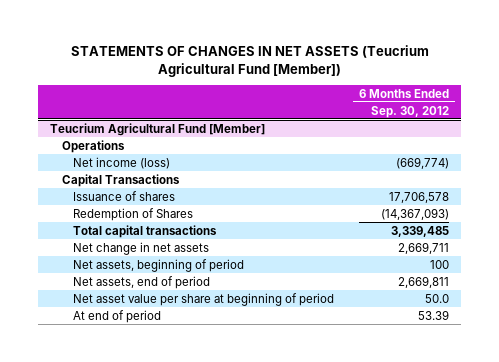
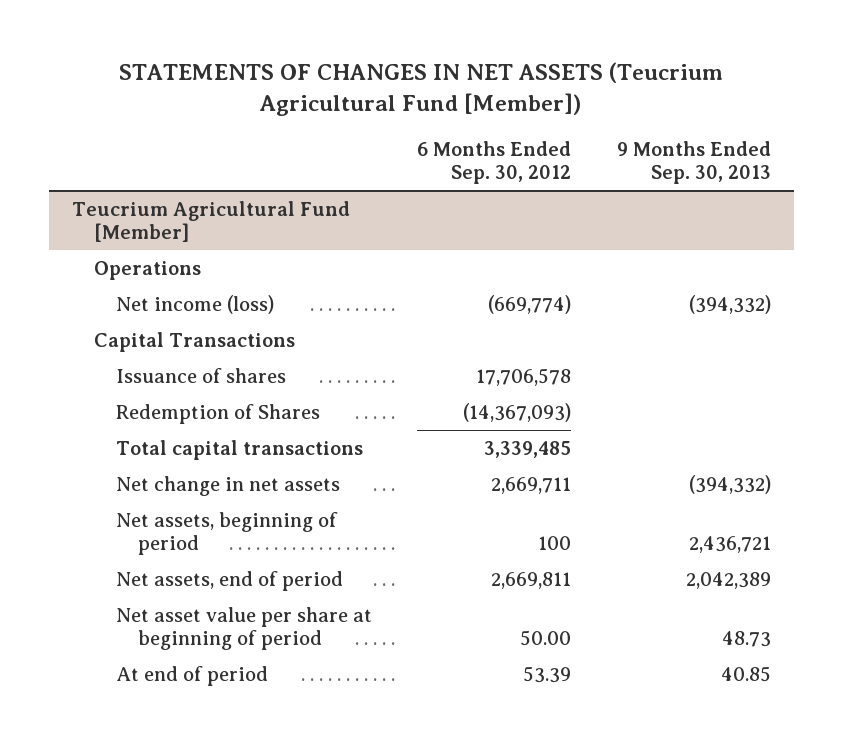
- | 6 Months Ended Sep. 30, 2012
+ | 6 Months Ended Sep. 30, 2012 | 9 Months Ended Sep. 30, 2013
@ Teucrium Agricultural Fund [Member]
- Net asset value per share at beginning of period | 50.0
+ Net asset value per share at beginning of period | 50.00 | 48.73

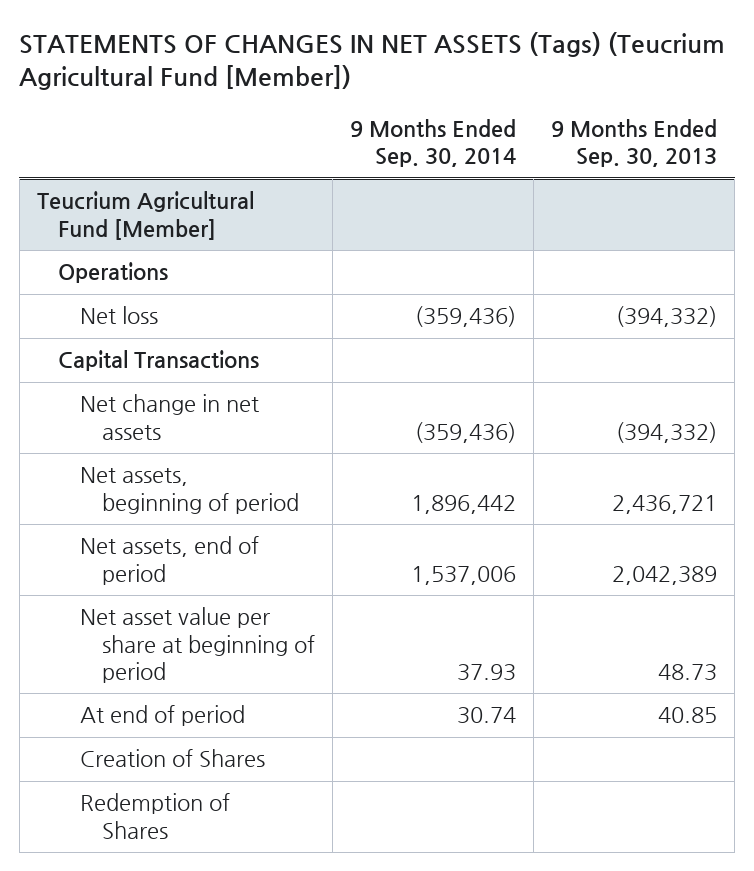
- STATEMENTS OF CHANGES IN NET ASSETS (Teucrium Agricultural Fund [Member])
+ STATEMENTS OF CHANGES IN NET ASSETS (Tags) (Teucrium Agricultural Fund [Member])
- | 6 Months Ended Sep. 30, 2012 | 9 Months Ended Sep. 30, 2013
+ | 9 Months Ended Sep. 30, 2014 | 9 Months Ended Sep. 30, 2013
@ Teucrium Agricultural Fund [Member]
- Net income (loss) | (669,774) | (394,332)
+ Net loss | (359,436) | (394,332)
- Issuance of shares | 17,706,578 |
- Total capital transactions | 3,339,485 |
+ Creation of Shares
moved down: Redemption of Shares

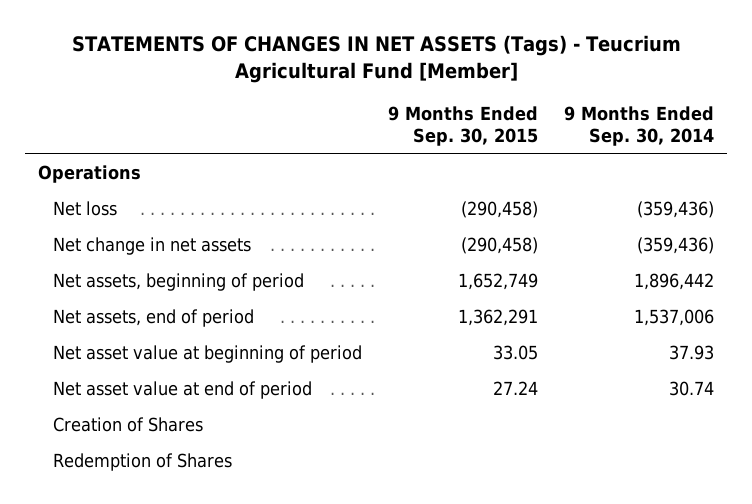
- STATEMENTS OF CHANGES IN NET ASSETS (Tags) (Teucrium Agricultural Fund [Member])
+ STATEMENTS OF CHANGES IN NET ASSETS (Tags) - Teucrium Agricultural Fund [Member]
- | 9 Months Ended Sep. 30, 2014 | 9 Months Ended Sep. 30, 2013
+ | 9 Months Ended Sep. 30, 2015 | 9 Months Ended Sep. 30, 2014
- Teucrium Agricultural Fund [Member]
- Capital Transactions
- Net asset value per share at beginning of period | 37.93 | 48.73
- At end of period | 30.74 | 40.85
+ Net asset value at beginning of period | 33.05 | 37.93
+ Net asset value at end of period | 27.24 | 30.74

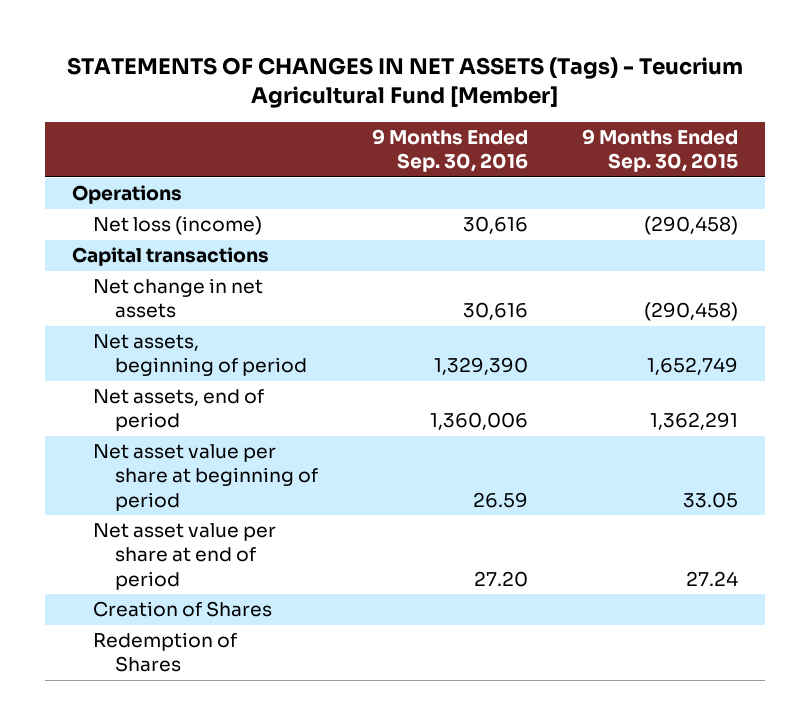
- | 9 Months Ended Sep. 30, 2015 | 9 Months Ended Sep. 30, 2014
+ | 9 Months Ended Sep. 30, 2016 | 9 Months Ended Sep. 30, 2015
- Net loss | (290,458) | (359,436)
+ Net loss (income) | 30,616 | (290,458)
+ Capital transactions
- Net asset value at beginning of period | 33.05 | 37.93
- Net asset value at end of period | 27.24 | 30.74
+ Net asset value per share at beginning of period | 26.59 | 33.05
+ Net asset value per share at end of period | 27.20 | 27.24

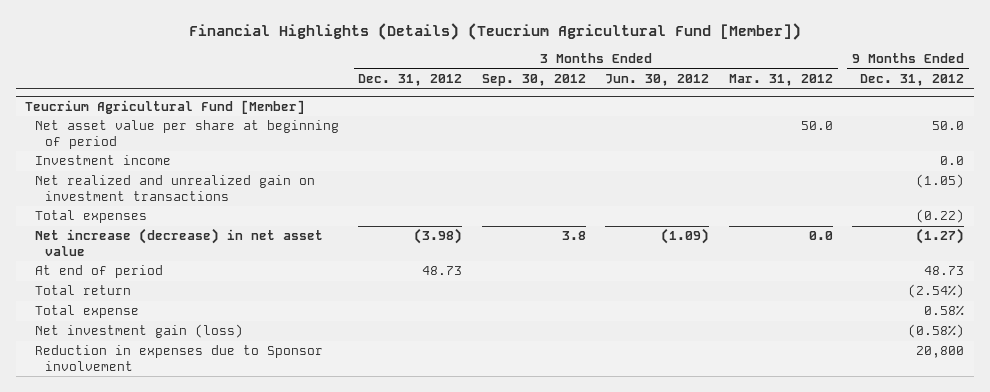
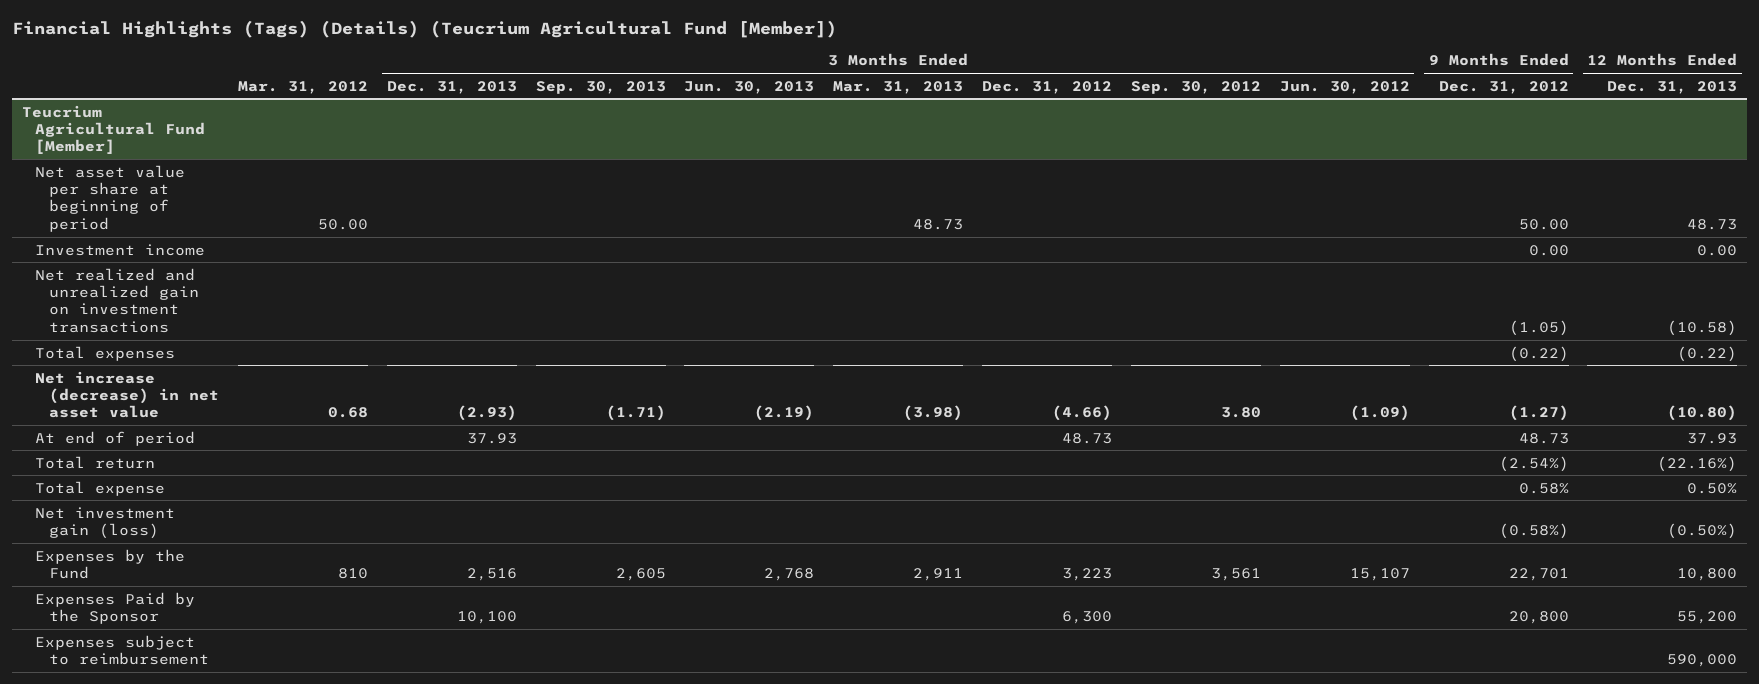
- Financial Highlights (Details) (Teucrium Agricultural Fund [Member])
+ Financial Highlights (Tags) (Details) (Teucrium Agricultural Fund [Member])
- | 3 Months Ended Dec. 31, 2012 | 3 Months Ended Sep. 30, 2012 | 3 Months Ended Jun. 30, 2012 | 3 Months Ended Mar. 31, 2012 | 9 Months Ended Dec. 31, 2012
+ | Mar. 31, 2012 | 3 Months Ended Dec. 31, 2013 | 3 Months Ended Sep. 30, 2013 | 3 Months Ended Jun. 30, 2013 | 3 Months Ended Mar. 31, 2013 | 3 Months Ended Dec. 31, 2012 | 3 Months Ended Sep. 30, 2012 | 3 Months Ended Jun. 30, 2012 | 9 Months Ended Dec. 31, 2012 | 12 Months Ended Dec. 31, 2013
@ Teucrium Agricultural Fund [Member]
- Net asset value per share at beginning of period | | | | 50.0 | 50.0
- Investment income | | | | | 0.0
+ Net asset value per share at beginning of period | 50.00 | | | | 48.73 | | | | 50.00 | 48.73
+ Investment income | | | | | | | | | 0.00 | 0.00
- Net increase (decrease) in net asset value | (3.98) | 3.8 | (1.09) | 0.0 | (1.27)
+ Net increase (decrease) in net asset value | 0.68 | (2.93) | (1.71) | (2.19) | (3.98) | (4.66) | 3.80 | (1.09) | (1.27) | (10.80)
- Reduction in expenses due to Sponsor involvement | | | | | 20,800
+ Expenses by the Fund | 810 | 2,516 | 2,605 | 2,768 | 2,911 | 3,223 | 3,561 | 15,107 | 22,701 | 10,800
+ Expenses Paid by the Sponsor | | 10,100 | | | | 6,300 | | | 20,800 | 55,200
+ Expenses subject to reimbursement | | | | | | | | | | 590,000

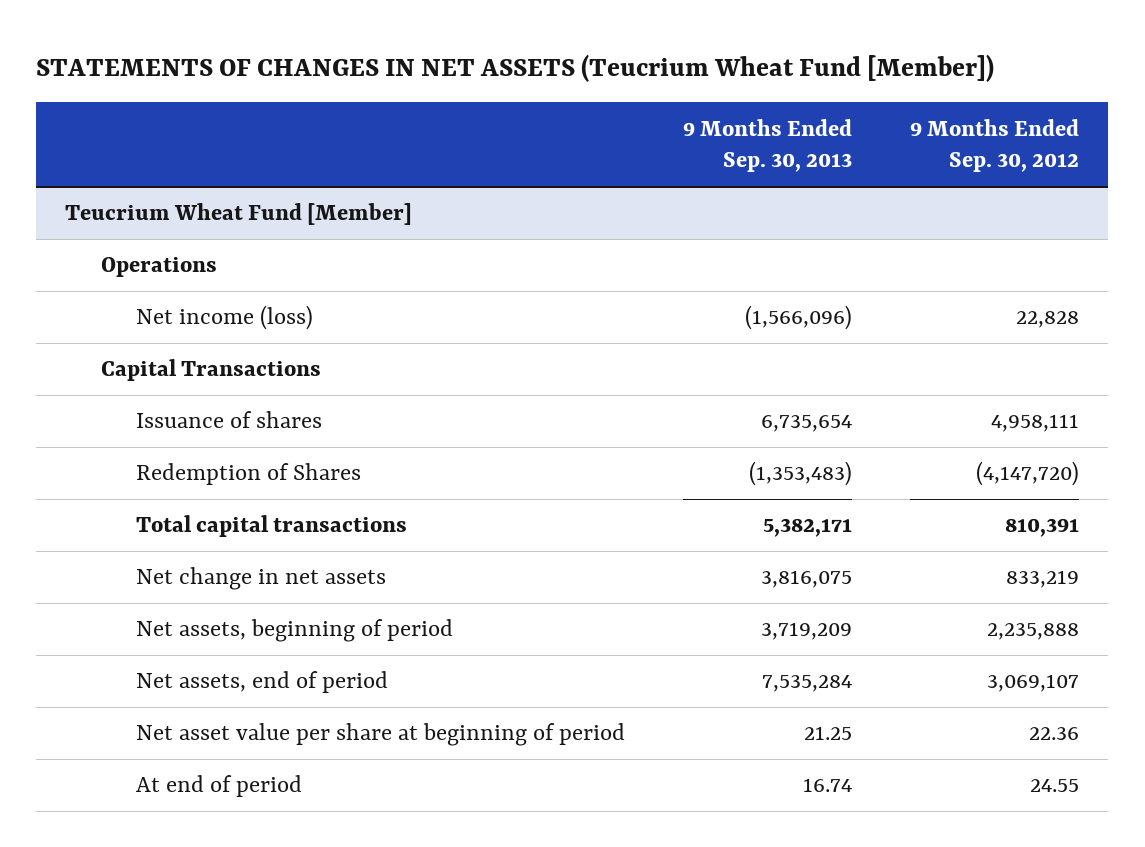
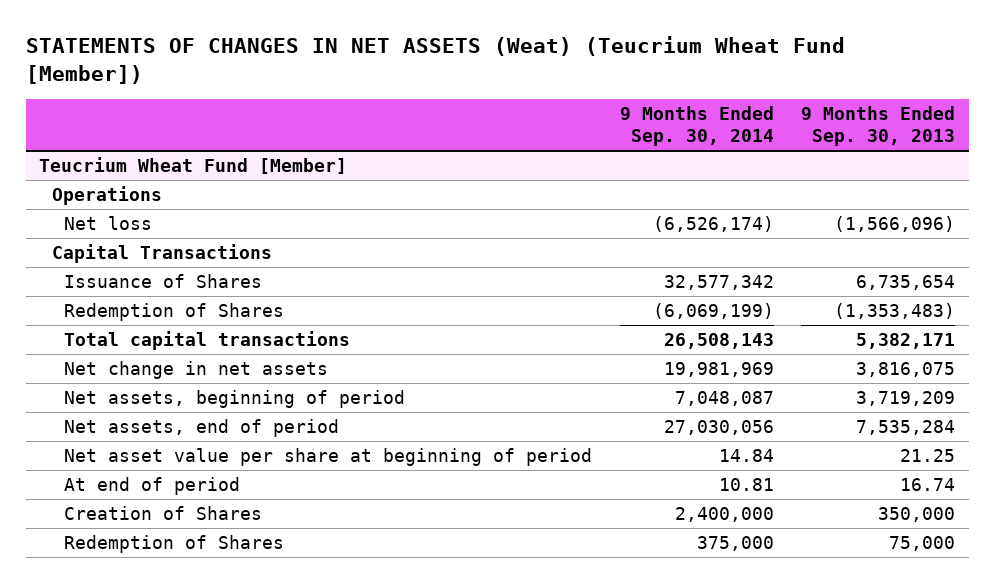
- STATEMENTS OF CHANGES IN NET ASSETS (Teucrium Wheat Fund [Member])
+ STATEMENTS OF CHANGES IN NET ASSETS (Weat) (Teucrium Wheat Fund [Member])
- | 9 Months Ended Sep. 30, 2013 | 9 Months Ended Sep. 30, 2012
+ | 9 Months Ended Sep. 30, 2014 | 9 Months Ended Sep. 30, 2013
@ Teucrium Wheat Fund [Member]
- Net income (loss) | (1,566,096) | 22,828
+ Net loss | (6,526,174) | (1,566,096)
- Issuance of shares | 6,735,654 | 4,958,111
+ Issuance of Shares | 32,577,342 | 6,735,654
+ Creation of Shares | 2,400,000 | 350,000
+ Redemption of Shares | 375,000 | 75,000

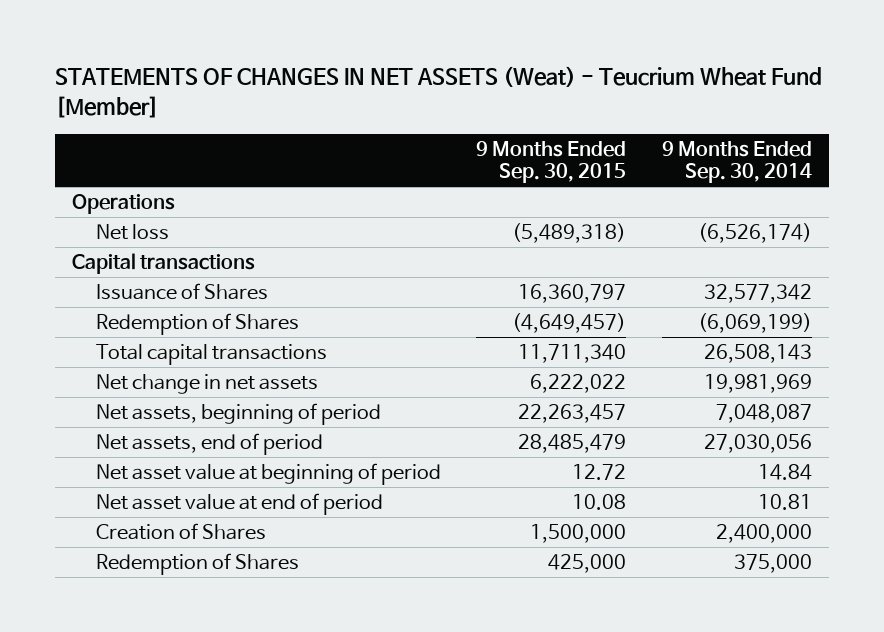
- STATEMENTS OF CHANGES IN NET ASSETS (Weat) (Teucrium Wheat Fund [Member])
+ STATEMENTS OF CHANGES IN NET ASSETS (Weat) - Teucrium Wheat Fund [Member]
- | 9 Months Ended Sep. 30, 2014 | 9 Months Ended Sep. 30, 2013
+ | 9 Months Ended Sep. 30, 2015 | 9 Months Ended Sep. 30, 2014
- Teucrium Wheat Fund [Member]
- Capital Transactions
+ Capital transactions
- Net asset value per share at beginning of period | 14.84 | 21.25
- At end of period | 10.81 | 16.74
+ Net asset value at beginning of period | 12.72 | 14.84
+ Net asset value at end of period | 10.08 | 10.81

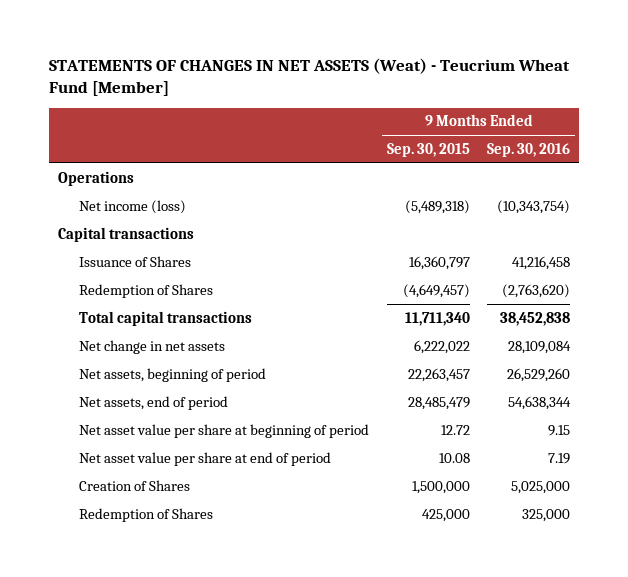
- | 9 Months Ended Sep. 30, 2015 | 9 Months Ended Sep. 30, 2014
+ | 9 Months Ended Sep. 30, 2015 | 9 Months Ended Sep. 30, 2016
- Net loss | (5,489,318) | (6,526,174)
+ Net income (loss) | (5,489,318) | (10,343,754)
- Net asset value at beginning of period | 12.72 | 14.84
- Net asset value at end of period | 10.08 | 10.81
+ Net asset value per share at beginning of period | 12.72 | 9.15
+ Net asset value per share at end of period | 10.08 | 7.19

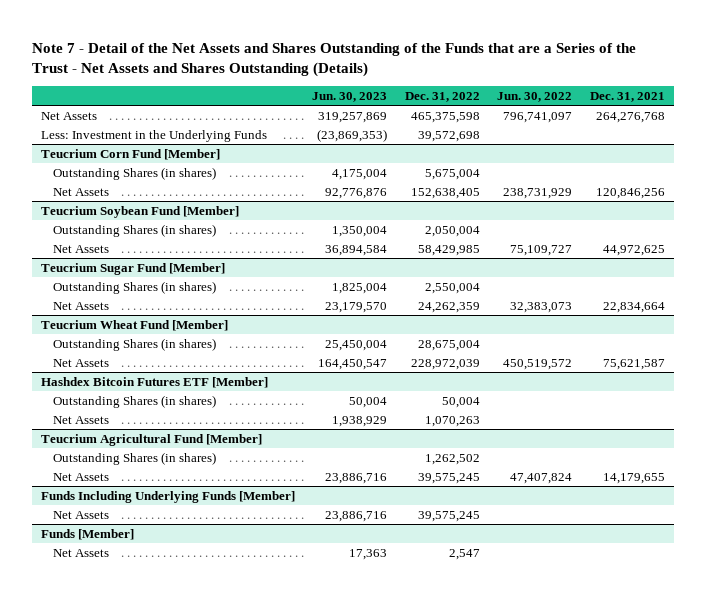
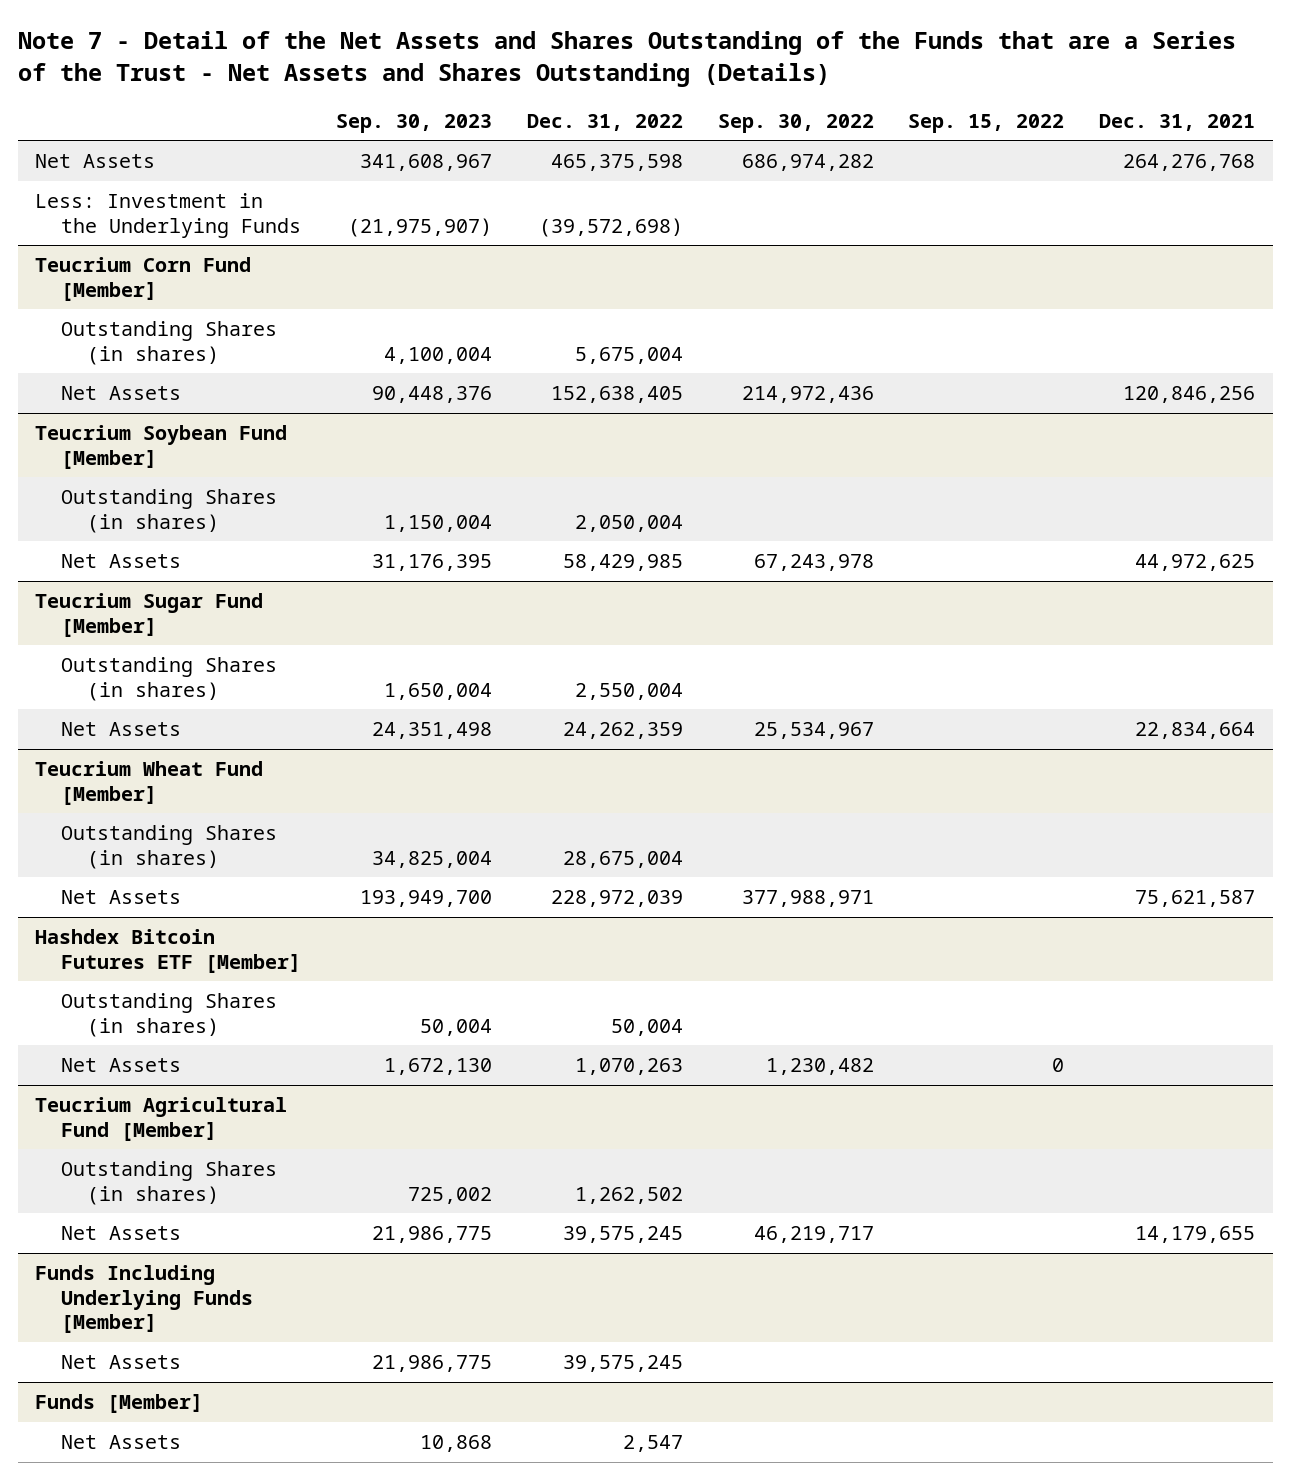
- | Jun. 30, 2023 | Dec. 31, 2022 | Jun. 30, 2022 | Dec. 31, 2021
+ | Sep. 30, 2023 | Dec. 31, 2022 | Sep. 30, 2022 | Sep. 15, 2022 | Dec. 31, 2021
- Less: Investment in the Underlying Funds | (23,869,353) | 39,572,698 | |
+ Less: Investment in the Underlying Funds | (21,975,907) | (39,572,698) | | |

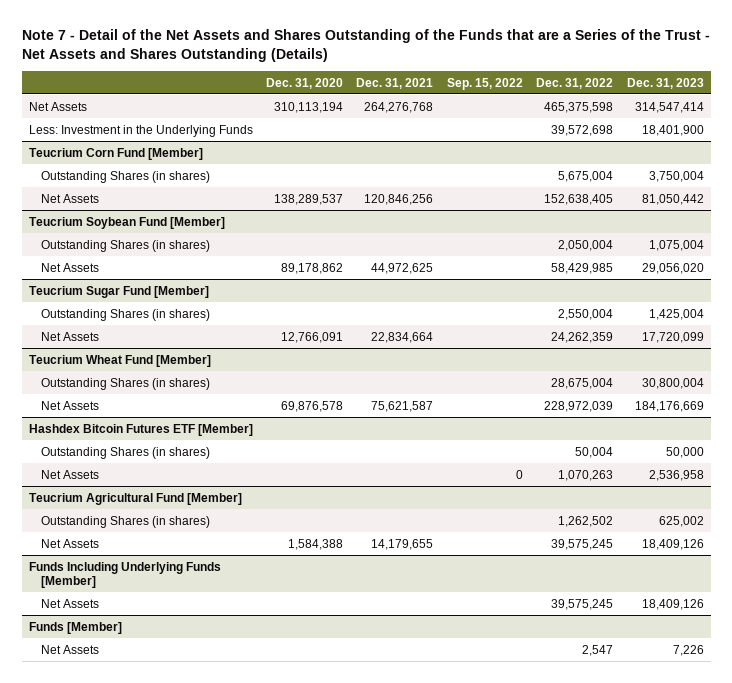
- | Sep. 30, 2023 | Dec. 31, 2022 | Sep. 30, 2022 | Sep. 15, 2022 | Dec. 31, 2021
+ | Dec. 31, 2020 | Dec. 31, 2021 | Sep. 15, 2022 | Dec. 31, 2022 | Dec. 31, 2023
- Less: Investment in the Underlying Funds | (21,975,907) | (39,572,698) | | |
+ Less: Investment in the Underlying Funds | | | | 39,572,698 | 18,401,900

